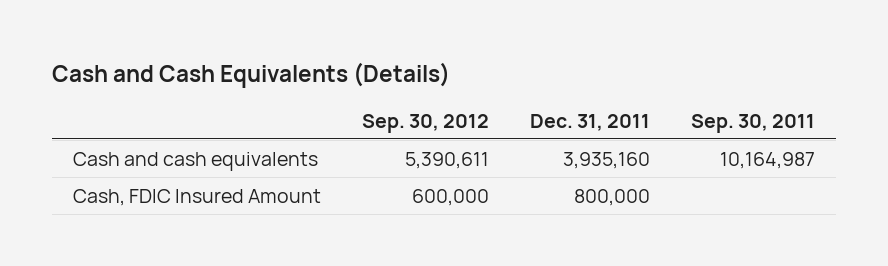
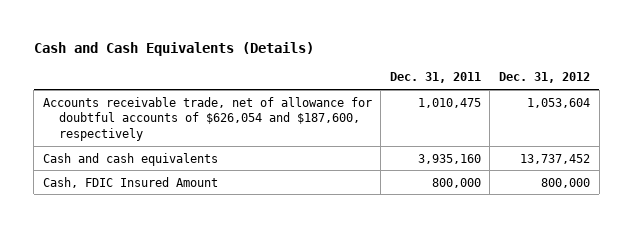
- | Sep. 30, 2012 | Dec. 31, 2011 | Sep. 30, 2011
+ | Dec. 31, 2011 | Dec. 31, 2012
+ Accounts receivable trade, net of allowance for doubtful accounts of $626,054 and $187,600, respectively | 1,010,475 | 1,053,604

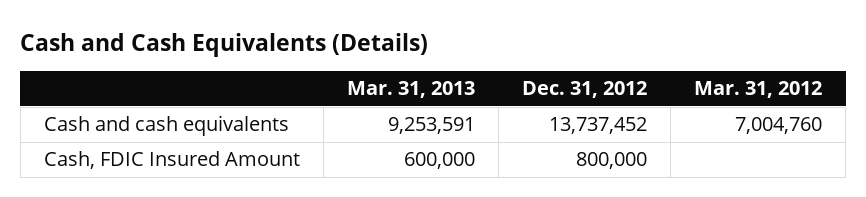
- | Dec. 31, 2011 | Dec. 31, 2012
+ | Mar. 31, 2013 | Dec. 31, 2012 | Mar. 31, 2012
- Accounts receivable trade, net of allowance for doubtful accounts of $626,054 and $187,600, respectively | 1,010,475 | 1,053,604

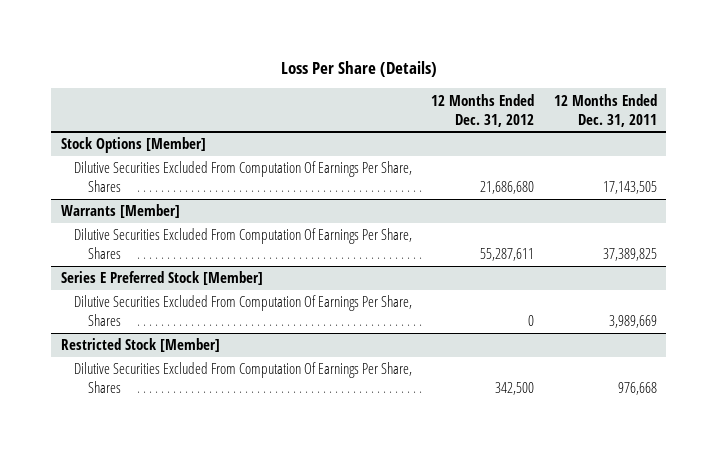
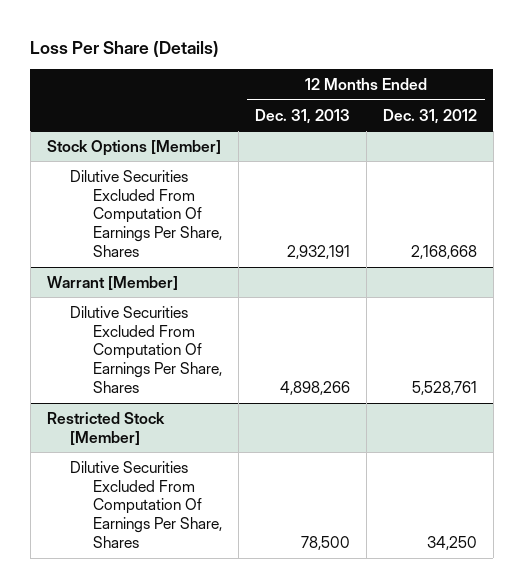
- | 12 Months Ended Dec. 31, 2012 | 12 Months Ended Dec. 31, 2011
+ | 12 Months Ended Dec. 31, 2013 | 12 Months Ended Dec. 31, 2012
@ Stock Options [Member]
- Dilutive Securities Excluded From Computation Of Earnings Per Share, Shares | 21,686,680 | 17,143,505
- Warrants [Member]
- Dilutive Securities Excluded From Computation Of Earnings Per Share, Shares | 55,287,611 | 37,389,825
- Series E Preferred Stock [Member]
- Dilutive Securities Excluded From Computation Of Earnings Per Share, Shares | 0 | 3,989,669
@ Stock Options [Member]
+ Dilutive Securities Excluded From Computation Of Earnings Per Share, Shares | 2,932,191 | 2,168,668
+ Warrant [Member]
+ Dilutive Securities Excluded From Computation Of Earnings Per Share, Shares | 4,898,266 | 5,528,761
@ Restricted Stock [Member]
- Dilutive Securities Excluded From Computation Of Earnings Per Share, Shares | 342,500 | 976,668
+ Dilutive Securities Excluded From Computation Of Earnings Per Share, Shares | 78,500 | 34,250

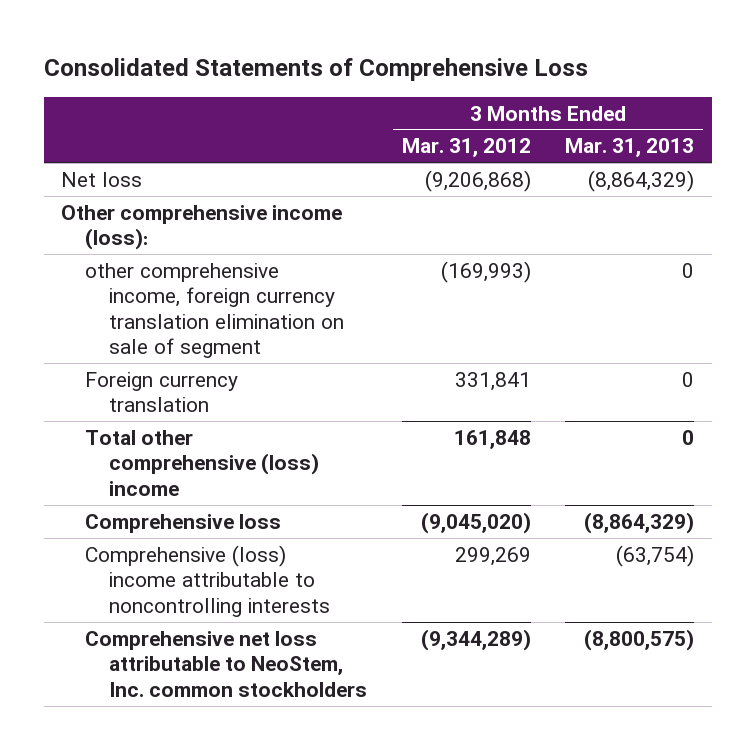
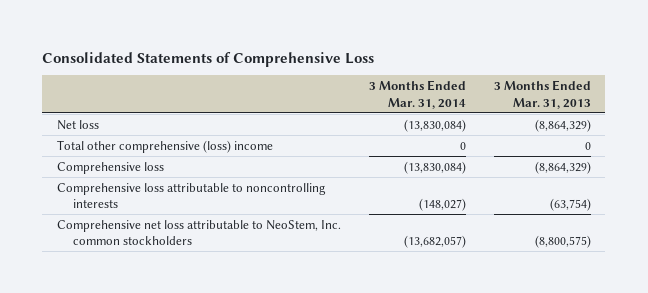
- | 3 Months Ended Mar. 31, 2012 | 3 Months Ended Mar. 31, 2013
+ | 3 Months Ended Mar. 31, 2014 | 3 Months Ended Mar. 31, 2013
- Other comprehensive income (loss):
- other comprehensive income, foreign currency translation elimination on sale of segment | (169,993) | 0
- Foreign currency translation | 331,841 | 0
- Comprehensive (loss) income attributable to noncontrolling interests | 299,269 | (63,754)
+ Comprehensive loss attributable to noncontrolling interests | (148,027) | (63,754)

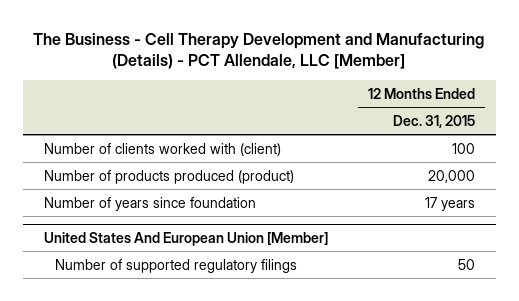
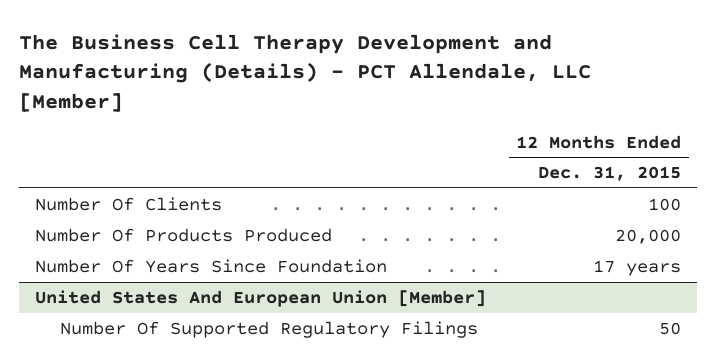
- The Business - Cell Therapy Development and Manufacturing (Details) - PCT Allendale, LLC [Member]
+ The Business Cell Therapy Development and Manufacturing (Details) - PCT Allendale, LLC [Member]
- Number of clients worked with (client) | 100
- Number of products produced (product) | 20,000
- Number of years since foundation | 17 years
+ Number Of Clients | 100
+ Number Of Products Produced | 20,000
+ Number Of Years Since Foundation | 17 years
@ United States And European Union [Member]
- Number of supported regulatory filings | 50
+ Number Of Supported Regulatory Filings | 50

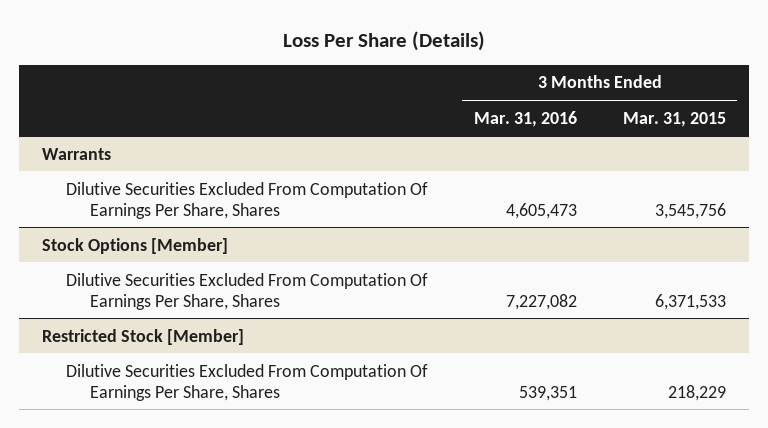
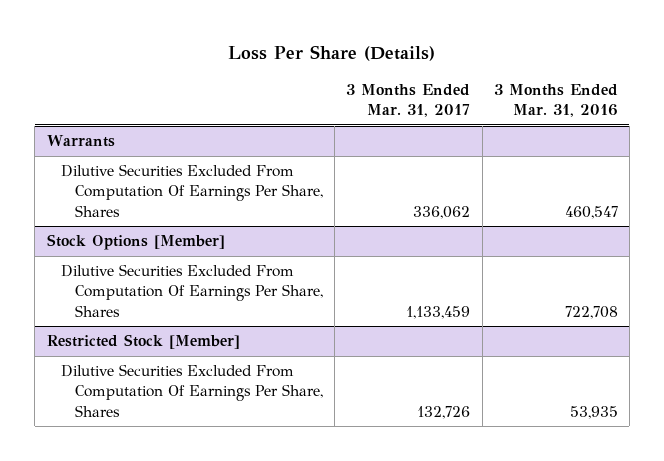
- | 3 Months Ended Mar. 31, 2016 | 3 Months Ended Mar. 31, 2015
+ | 3 Months Ended Mar. 31, 2017 | 3 Months Ended Mar. 31, 2016
@ Warrants
- Dilutive Securities Excluded From Computation Of Earnings Per Share, Shares | 4,605,473 | 3,545,756
+ Dilutive Securities Excluded From Computation Of Earnings Per Share, Shares | 336,062 | 460,547
@ Stock Options [Member]
- Dilutive Securities Excluded From Computation Of Earnings Per Share, Shares | 7,227,082 | 6,371,533
+ Dilutive Securities Excluded From Computation Of Earnings Per Share, Shares | 1,133,459 | 722,708
@ Restricted Stock [Member]
- Dilutive Securities Excluded From Computation Of Earnings Per Share, Shares | 539,351 | 218,229
+ Dilutive Securities Excluded From Computation Of Earnings Per Share, Shares | 132,726 | 53,935

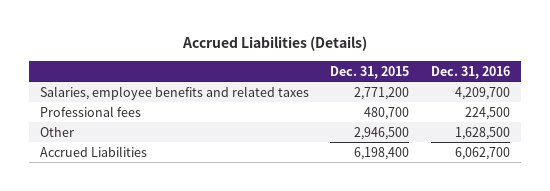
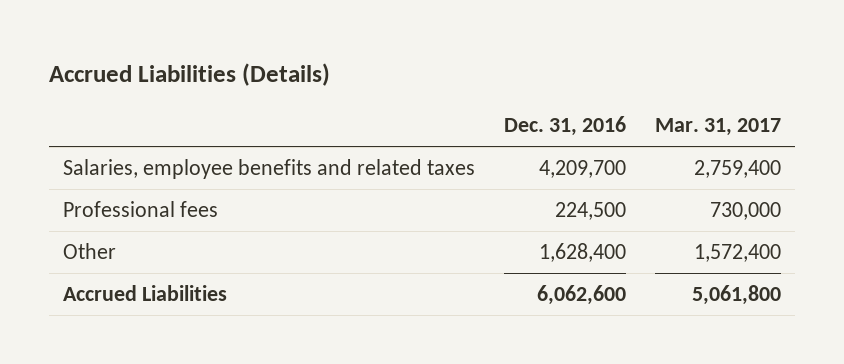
- | Dec. 31, 2015 | Dec. 31, 2016
+ | Dec. 31, 2016 | Mar. 31, 2017
- Other | 2,946,500 | 1,628,500
- Accrued Liabilities | 6,198,400 | 6,062,700
+ Other | 1,628,400 | 1,572,400
+ Accrued Liabilities | 6,062,600 | 5,061,800

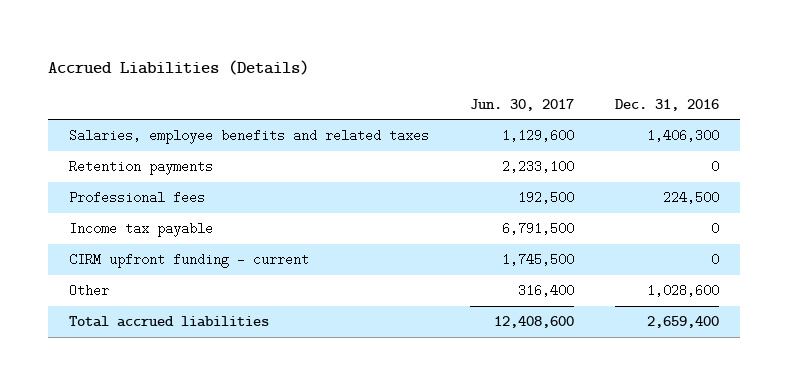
- | Dec. 31, 2016 | Mar. 31, 2017
+ | Jun. 30, 2017 | Dec. 31, 2016
- Salaries, employee benefits and related taxes | 4,209,700 | 2,759,400
+ Salaries, employee benefits and related taxes | 1,129,600 | 1,406,300
+ Retention payments | 2,233,100 | 0
- Other | 1,628,400 | 1,572,400
- Accrued Liabilities | 6,062,600 | 5,061,800
+ Income tax payable | 6,791,500 | 0
+ CIRM upfront funding - current | 1,745,500 | 0
+ Other | 316,400 | 1,028,600
+ Total accrued liabilities | 12,408,600 | 2,659,400

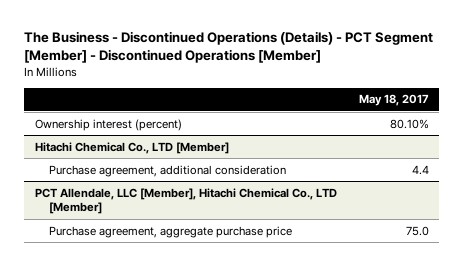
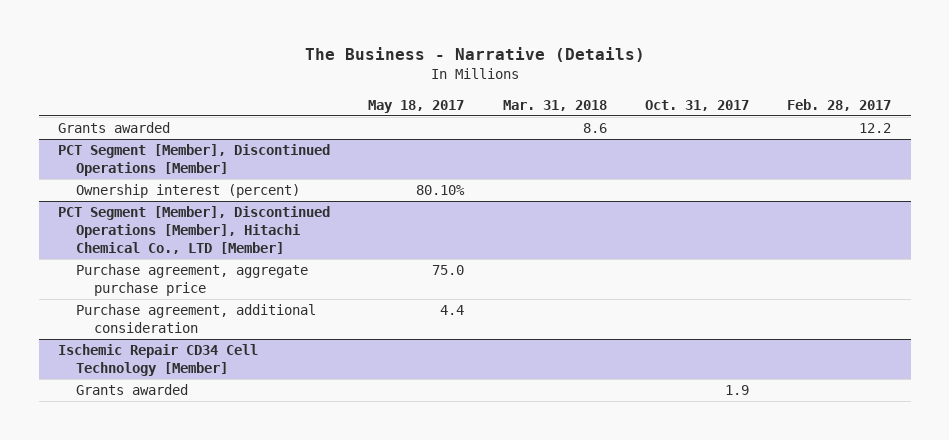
- The Business - Discontinued Operations (Details) - PCT Segment [Member] - Discontinued Operations [Member]
+ The Business - Narrative (Details)
- | May 18, 2017
+ | May 18, 2017 | Mar. 31, 2018 | Oct. 31, 2017 | Feb. 28, 2017
+ Grants awarded | | 8.6 | | 12.2
+ PCT Segment [Member], Discontinued Operations [Member]
- Hitachi Chemical Co., LTD [Member]
- Purchase agreement, additional consideration | 4.4
- PCT Allendale, LLC [Member], Hitachi Chemical Co., LTD [Member]
+ PCT Segment [Member], Discontinued Operations [Member], Hitachi Chemical Co., LTD [Member]
+ Purchase agreement, additional consideration | 4.4 | | |
+ Ischemic Repair CD34 Cell Technology [Member]
+ Grants awarded | | | 1.9 |

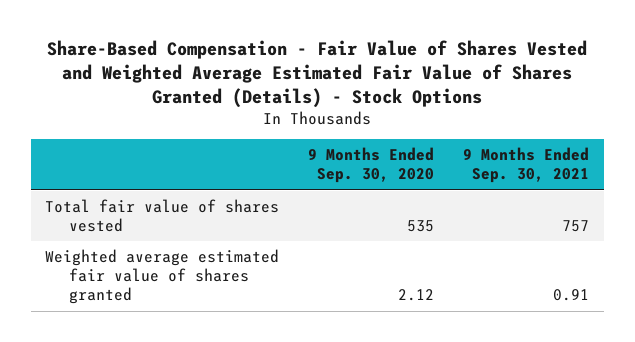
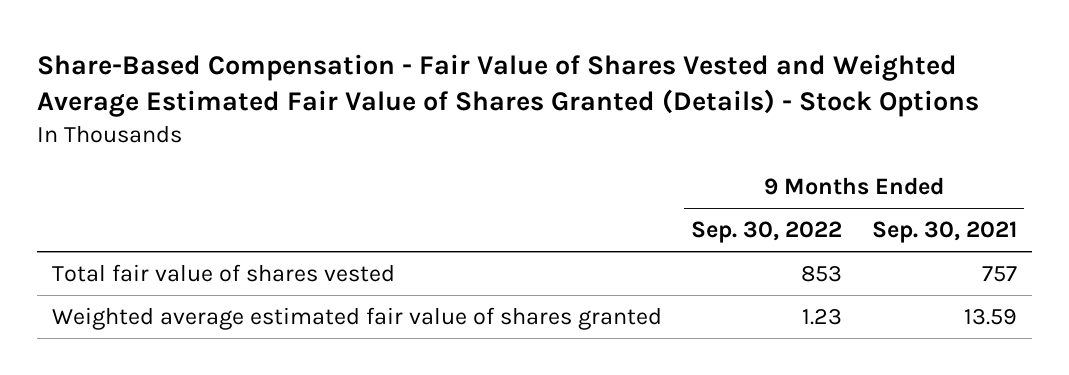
- | 9 Months Ended Sep. 30, 2020 | 9 Months Ended Sep. 30, 2021
+ | 9 Months Ended Sep. 30, 2022 | 9 Months Ended Sep. 30, 2021
- Weighted average estimated fair value of shares granted | 2.12 | 0.91
+ Weighted average estimated fair value of shares granted | 1.23 | 13.59

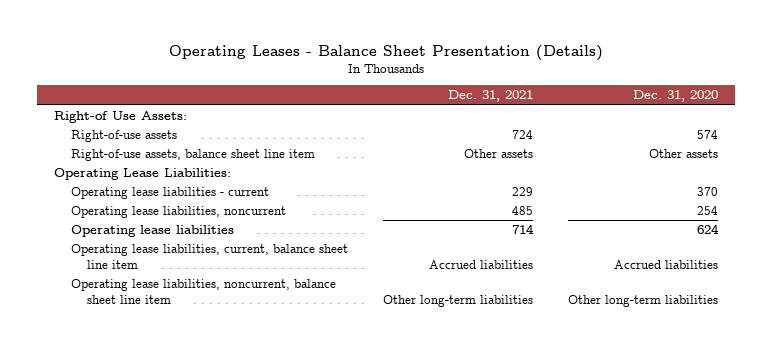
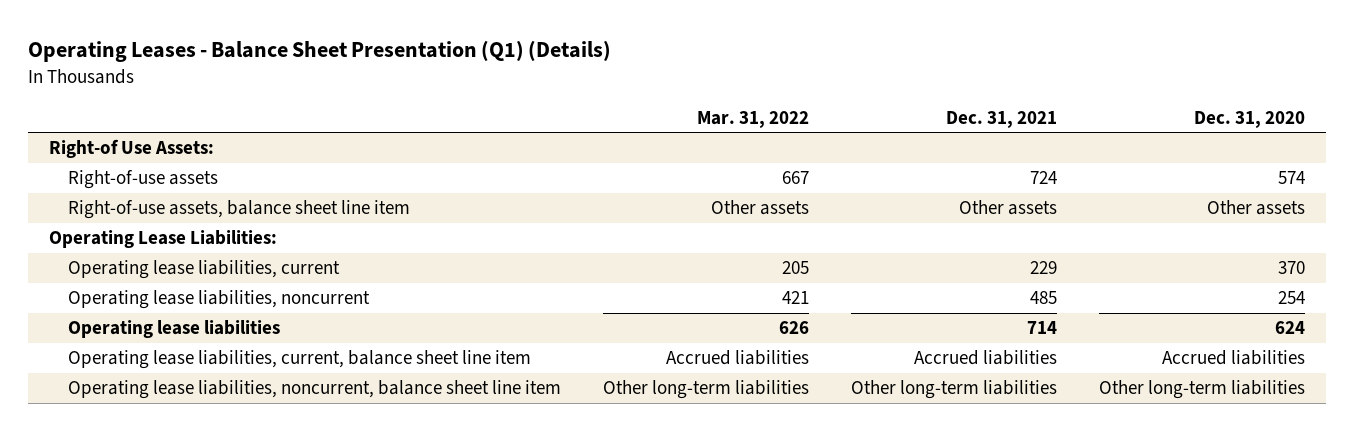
- Operating Leases - Balance Sheet Presentation (Details)
+ Operating Leases - Balance Sheet Presentation (Q1) (Details)
- | Dec. 31, 2021 | Dec. 31, 2020
+ | Mar. 31, 2022 | Dec. 31, 2021 | Dec. 31, 2020
- Operating lease liabilities - current | 229 | 370
+ Operating lease liabilities, current | 205 | 229 | 370

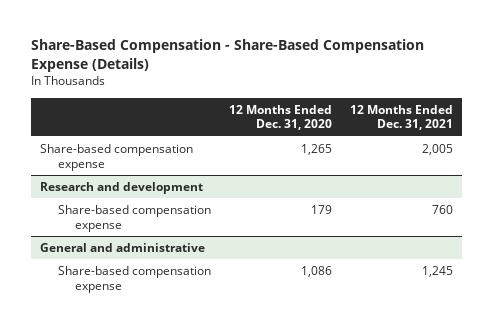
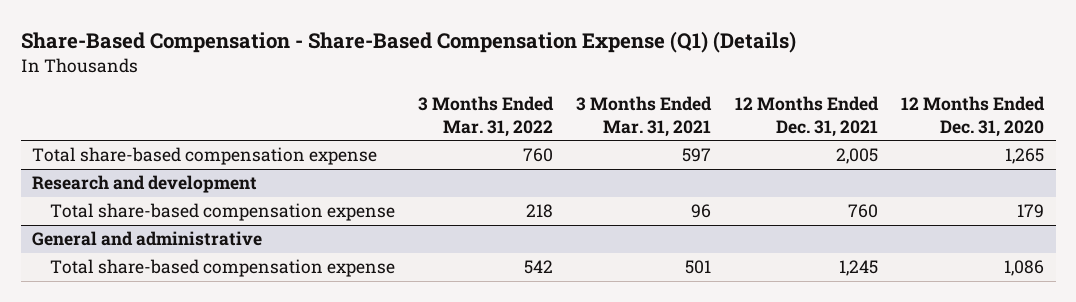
- Share-Based Compensation - Share-Based Compensation Expense (Details)
+ Share-Based Compensation - Share-Based Compensation Expense (Q1) (Details)
- | 12 Months Ended Dec. 31, 2020 | 12 Months Ended Dec. 31, 2021
+ | 3 Months Ended Mar. 31, 2022 | 3 Months Ended Mar. 31, 2021 | 12 Months Ended Dec. 31, 2021 | 12 Months Ended Dec. 31, 2020
- Share-based compensation expense | 1,265 | 2,005
+ Total share-based compensation expense | 760 | 597 | 2,005 | 1,265
@ Research and development
- Share-based compensation expense | 179 | 760
+ Total share-based compensation expense | 218 | 96 | 760 | 179
@ General and administrative
- Share-based compensation expense | 1,086 | 1,245
+ Total share-based compensation expense | 542 | 501 | 1,245 | 1,086

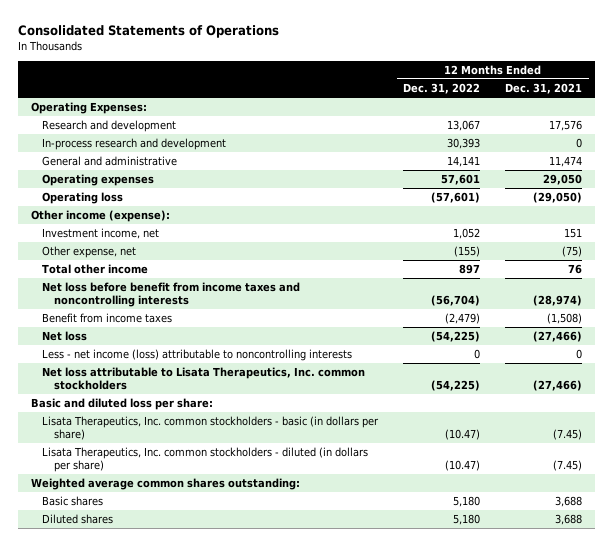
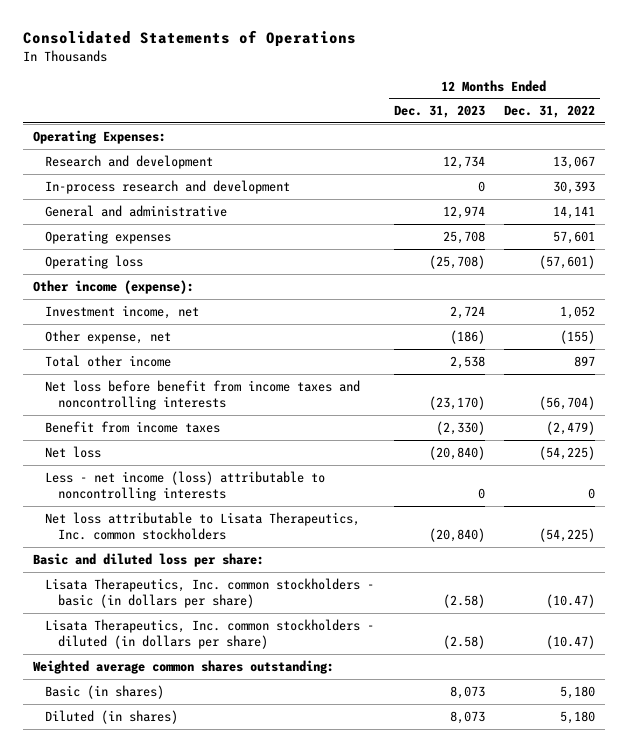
- | 12 Months Ended Dec. 31, 2022 | 12 Months Ended Dec. 31, 2021
+ | 12 Months Ended Dec. 31, 2023 | 12 Months Ended Dec. 31, 2022
- Basic shares | 5,180 | 3,688
- Diluted shares | 5,180 | 3,688
+ Basic (in shares) | 8,073 | 5,180
+ Diluted (in shares) | 8,073 | 5,180

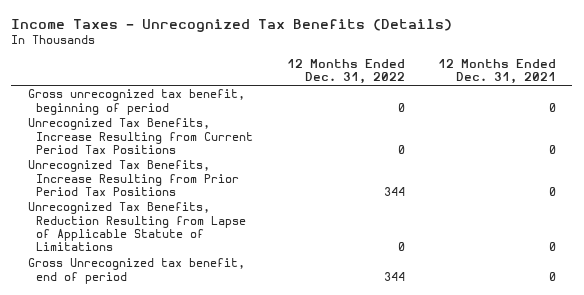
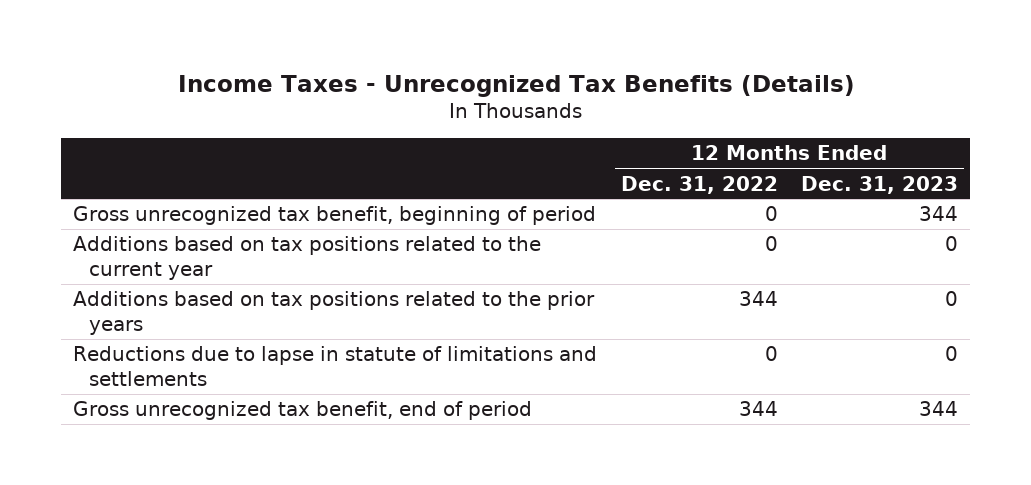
- | 12 Months Ended Dec. 31, 2022 | 12 Months Ended Dec. 31, 2021
+ | 12 Months Ended Dec. 31, 2022 | 12 Months Ended Dec. 31, 2023
- Unrecognized Tax Benefits, Increase Resulting from Current Period Tax Positions | 0 | 0
- Unrecognized Tax Benefits, Increase Resulting from Prior Period Tax Positions | 344 | 0
- Unrecognized Tax Benefits, Reduction Resulting from Lapse of Applicable Statute of Limitations | 0 | 0
- Gross Unrecognized tax benefit, end of period | 344 | 0
+ Additions based on tax positions related to the current year | 0 | 0
+ Additions based on tax positions related to the prior years | 344 | 0
+ Reductions due to lapse in statute of limitations and settlements | 0 | 0
+ Gross unrecognized tax benefit, end of period | 344 | 344

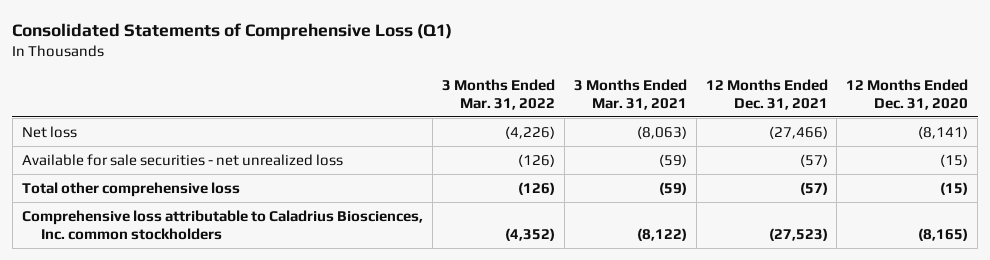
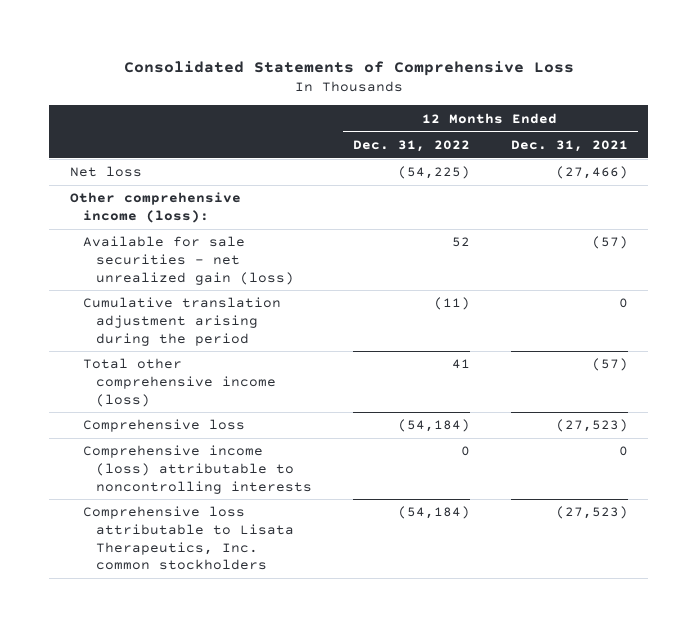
- Consolidated Statements of Comprehensive Loss (Q1)
+ Consolidated Statements of Comprehensive Loss
- | 3 Months Ended Mar. 31, 2022 | 3 Months Ended Mar. 31, 2021 | 12 Months Ended Dec. 31, 2021 | 12 Months Ended Dec. 31, 2020
+ | 12 Months Ended Dec. 31, 2022 | 12 Months Ended Dec. 31, 2021
- Available for sale securities - net unrealized loss | (126) | (59) | (57) | (15)
- Total other comprehensive loss | (126) | (59) | (57) | (15)
- Comprehensive loss attributable to Caladrius Biosciences, Inc. common stockholders | (4,352) | (8,122) | (27,523) | (8,165)
+ Other comprehensive income (loss):
+ Available for sale securities - net unrealized gain (loss) | 52 | (57)
+ Cumulative translation adjustment arising during the period | (11) | 0
+ Total other comprehensive income (loss) | 41 | (57)
+ Comprehensive loss | (54,184) | (27,523)
+ Comprehensive income (loss) attributable to noncontrolling interests | 0 | 0
+ Comprehensive loss attributable to Lisata Therapeutics, Inc. common stockholders | (54,184) | (27,523)

